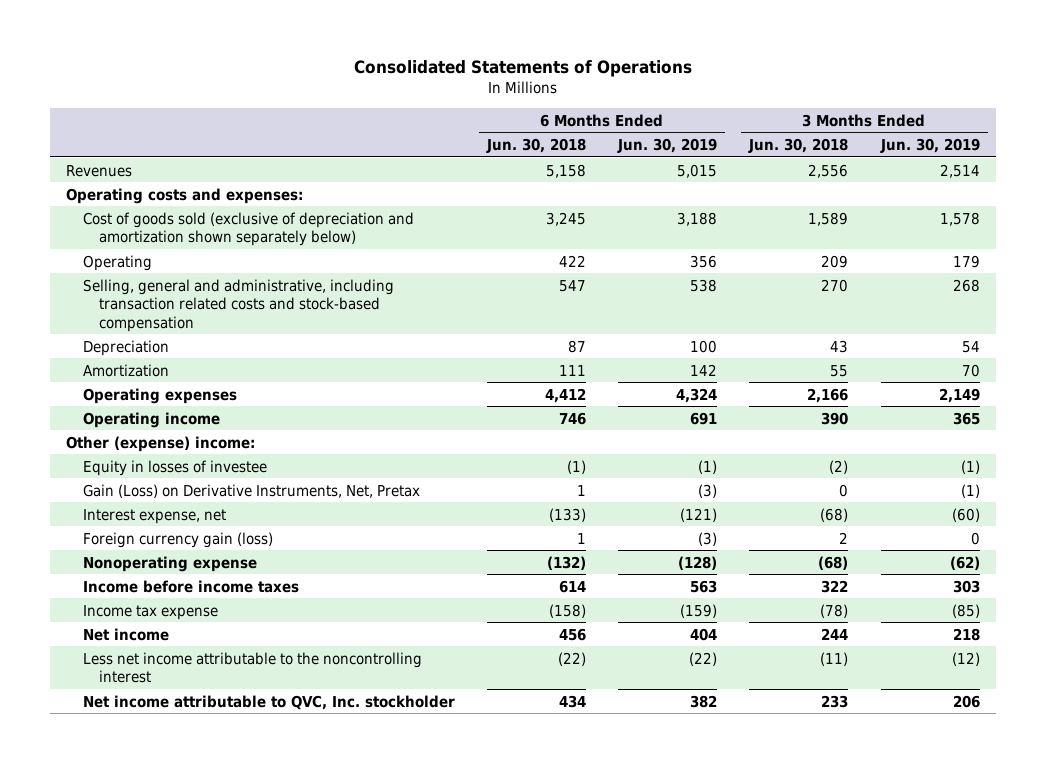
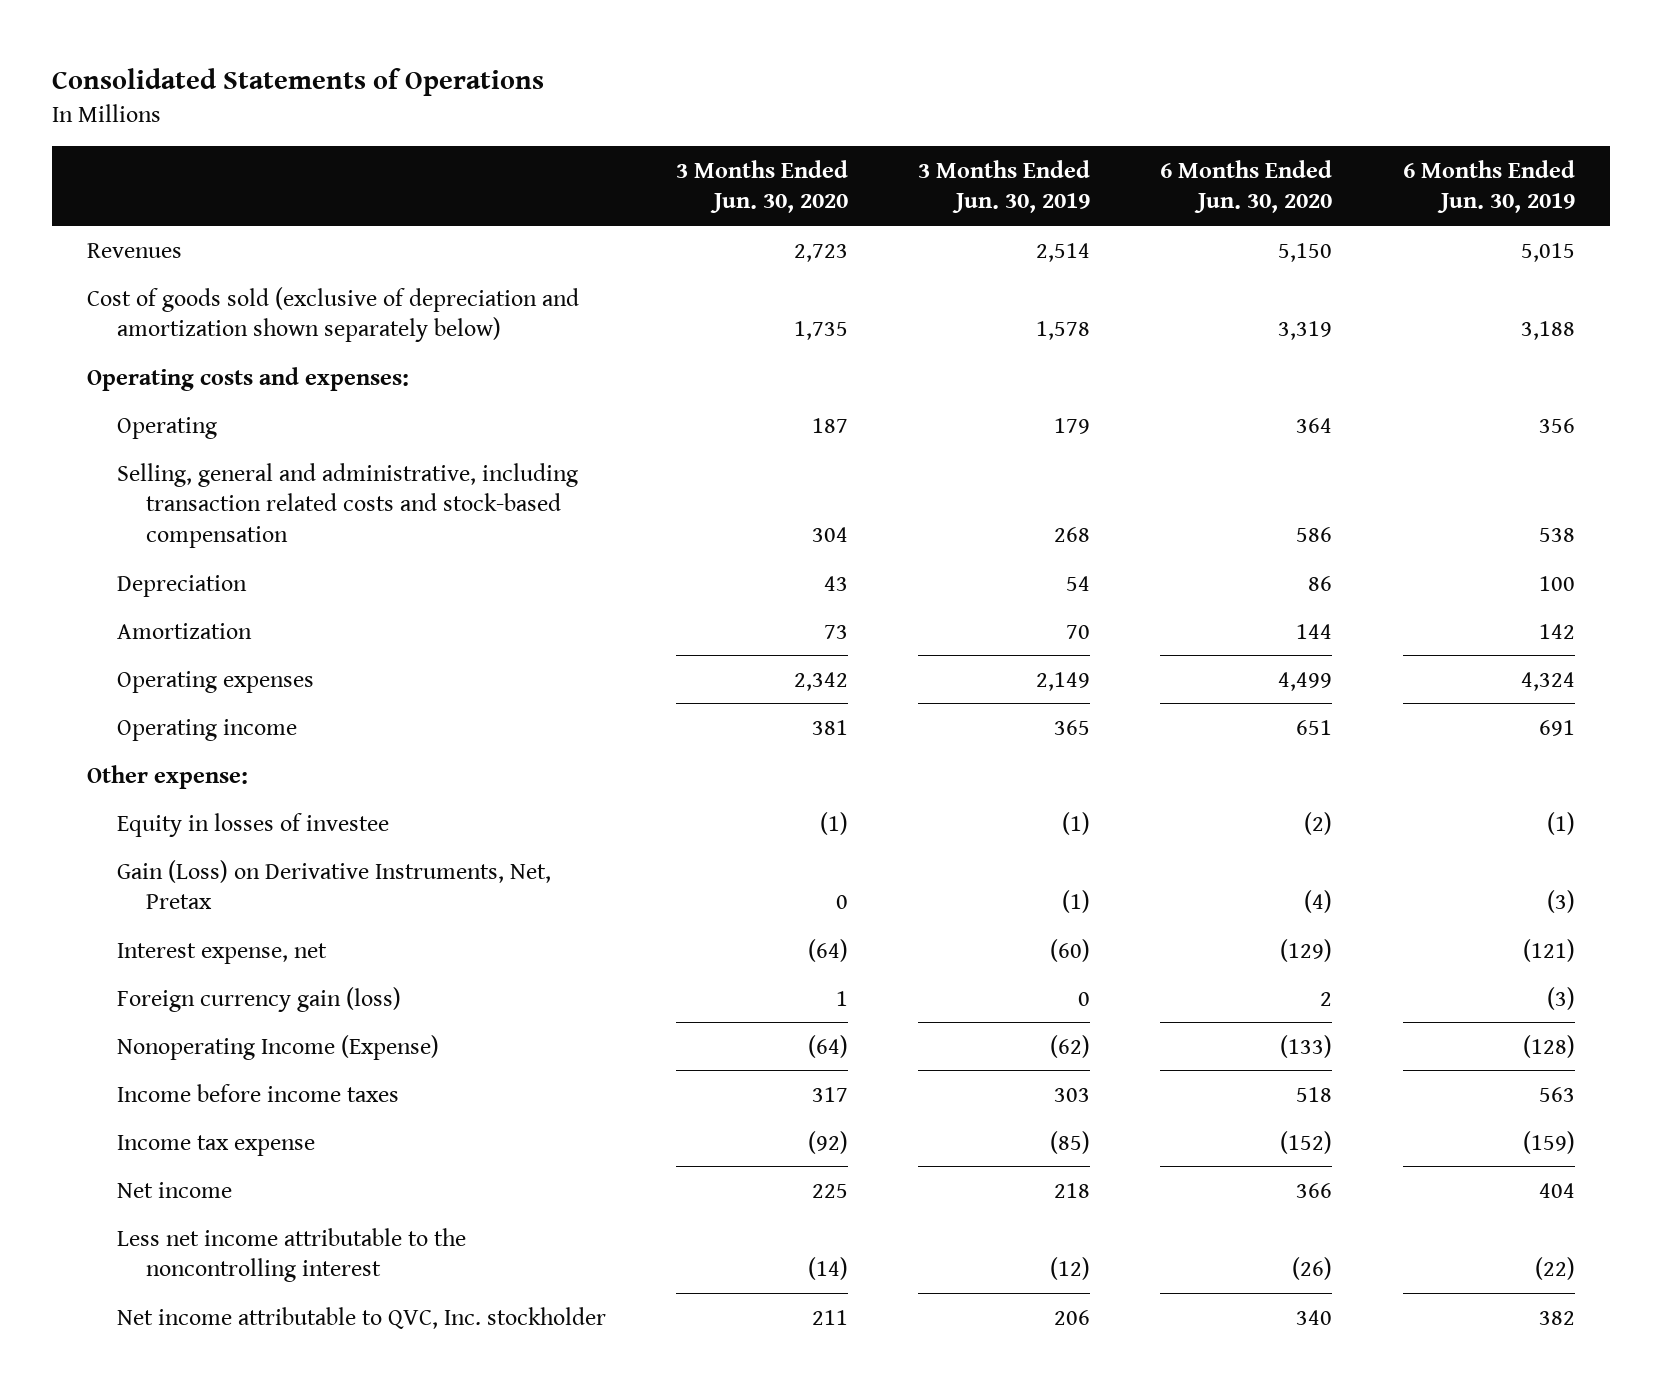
- | 6 Months Ended Jun. 30, 2018 | 6 Months Ended Jun. 30, 2019 | 3 Months Ended Jun. 30, 2018 | 3 Months Ended Jun. 30, 2019
+ | 3 Months Ended Jun. 30, 2020 | 3 Months Ended Jun. 30, 2019 | 6 Months Ended Jun. 30, 2020 | 6 Months Ended Jun. 30, 2019
moved down: Operating costs and expenses:
- Other (expense) income:
+ Other expense:
- Nonoperating expense | (132) | (128) | (68) | (62)
+ Nonoperating Income (Expense) | (64) | (62) | (133) | (128)

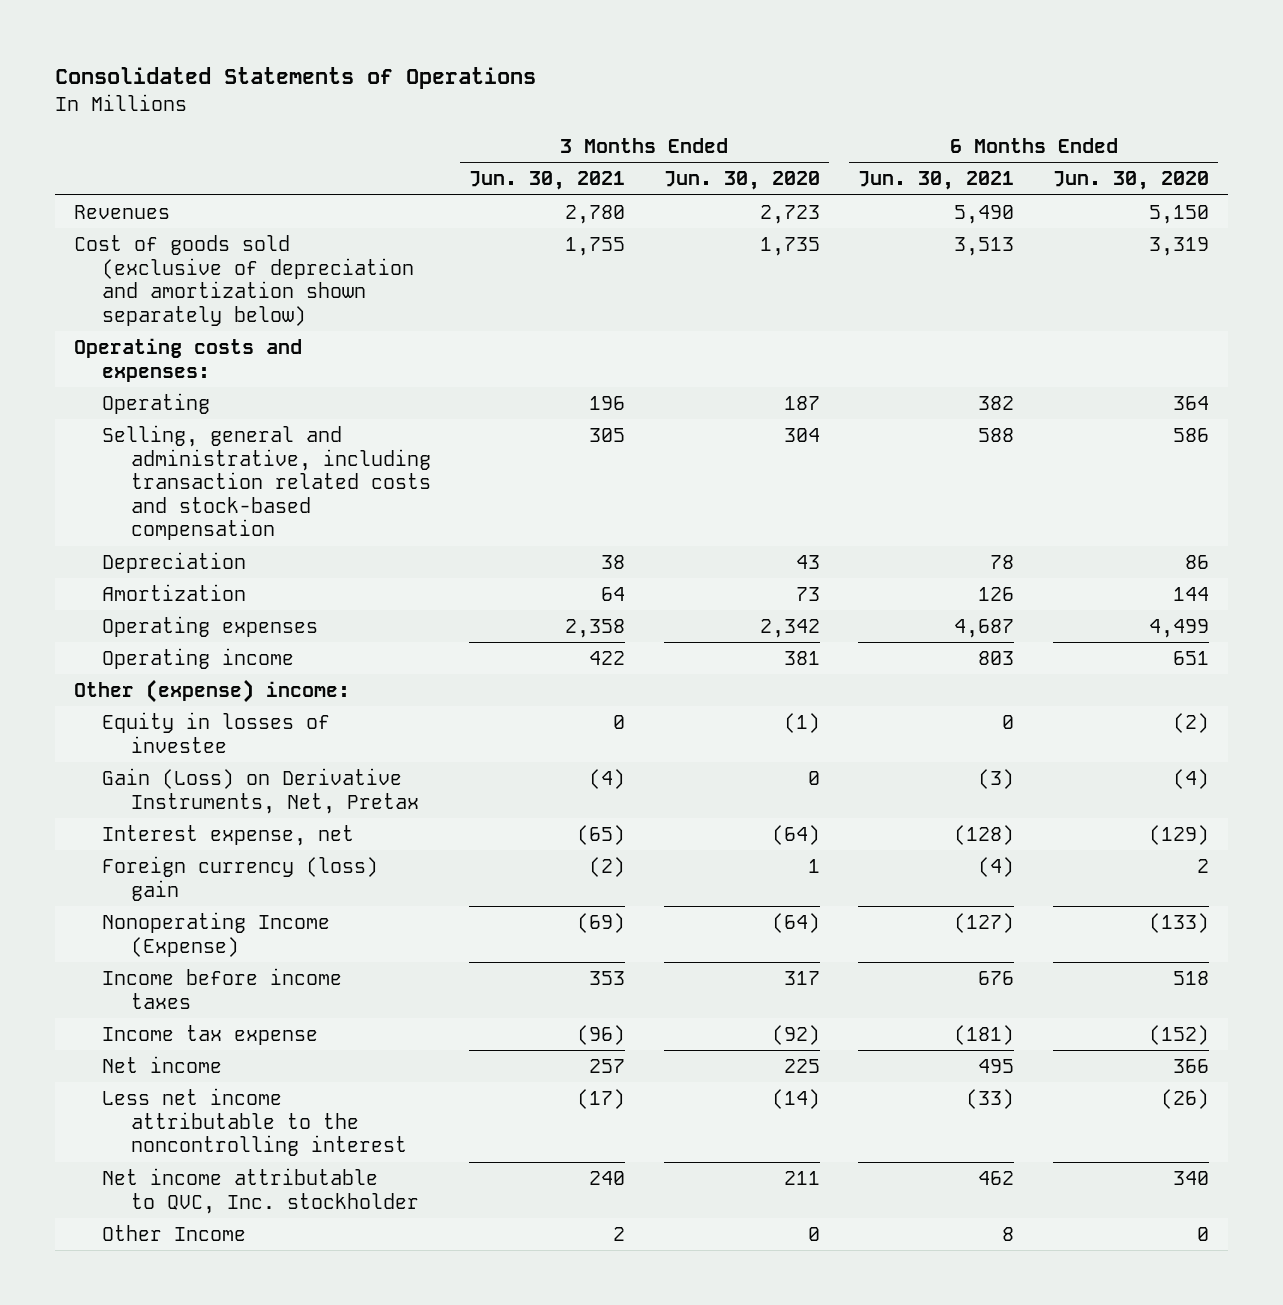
- | 3 Months Ended Jun. 30, 2020 | 3 Months Ended Jun. 30, 2019 | 6 Months Ended Jun. 30, 2020 | 6 Months Ended Jun. 30, 2019
+ | 3 Months Ended Jun. 30, 2021 | 3 Months Ended Jun. 30, 2020 | 6 Months Ended Jun. 30, 2021 | 6 Months Ended Jun. 30, 2020
- Other expense:
+ Other (expense) income:
- Foreign currency gain (loss) | 1 | 0 | 2 | (3)
+ Foreign currency (loss) gain | (2) | 1 | (4) | 2
+ Other Income | 2 | 0 | 8 | 0

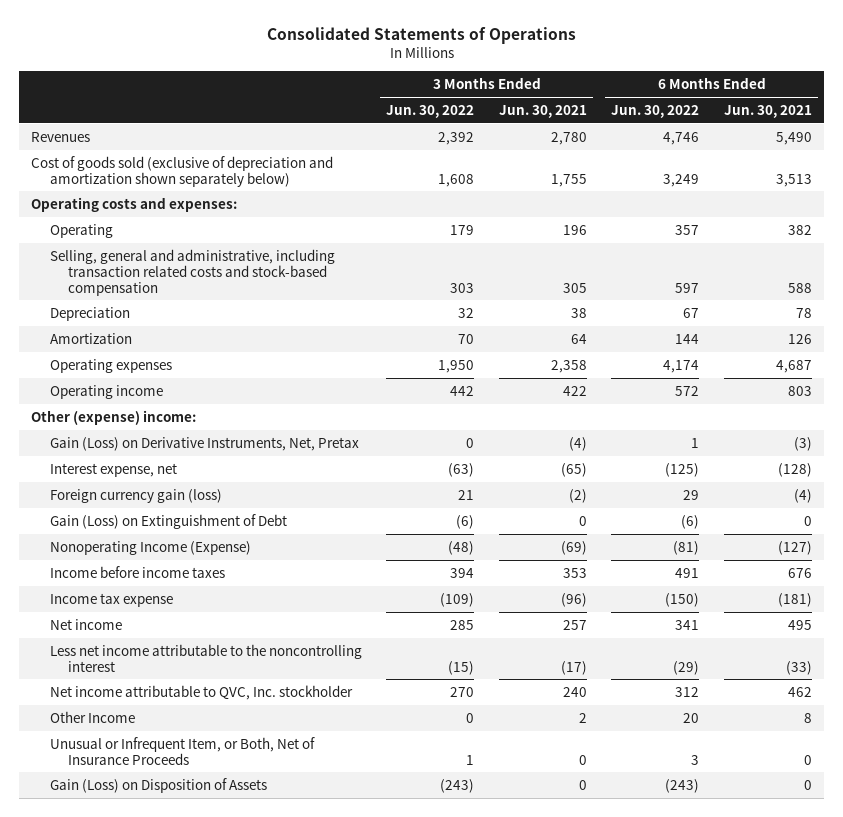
- | 3 Months Ended Jun. 30, 2021 | 3 Months Ended Jun. 30, 2020 | 6 Months Ended Jun. 30, 2021 | 6 Months Ended Jun. 30, 2020
+ | 3 Months Ended Jun. 30, 2022 | 3 Months Ended Jun. 30, 2021 | 6 Months Ended Jun. 30, 2022 | 6 Months Ended Jun. 30, 2021
- Equity in losses of investee | 0 | (1) | 0 | (2)
- Foreign currency (loss) gain | (2) | 1 | (4) | 2
+ Foreign currency gain (loss) | 21 | (2) | 29 | (4)
+ Gain (Loss) on Extinguishment of Debt | (6) | 0 | (6) | 0
+ Unusual or Infrequent Item, or Both, Net of Insurance Proceeds | 1 | 0 | 3 | 0
+ Gain (Loss) on Disposition of Assets | (243) | 0 | (243) | 0

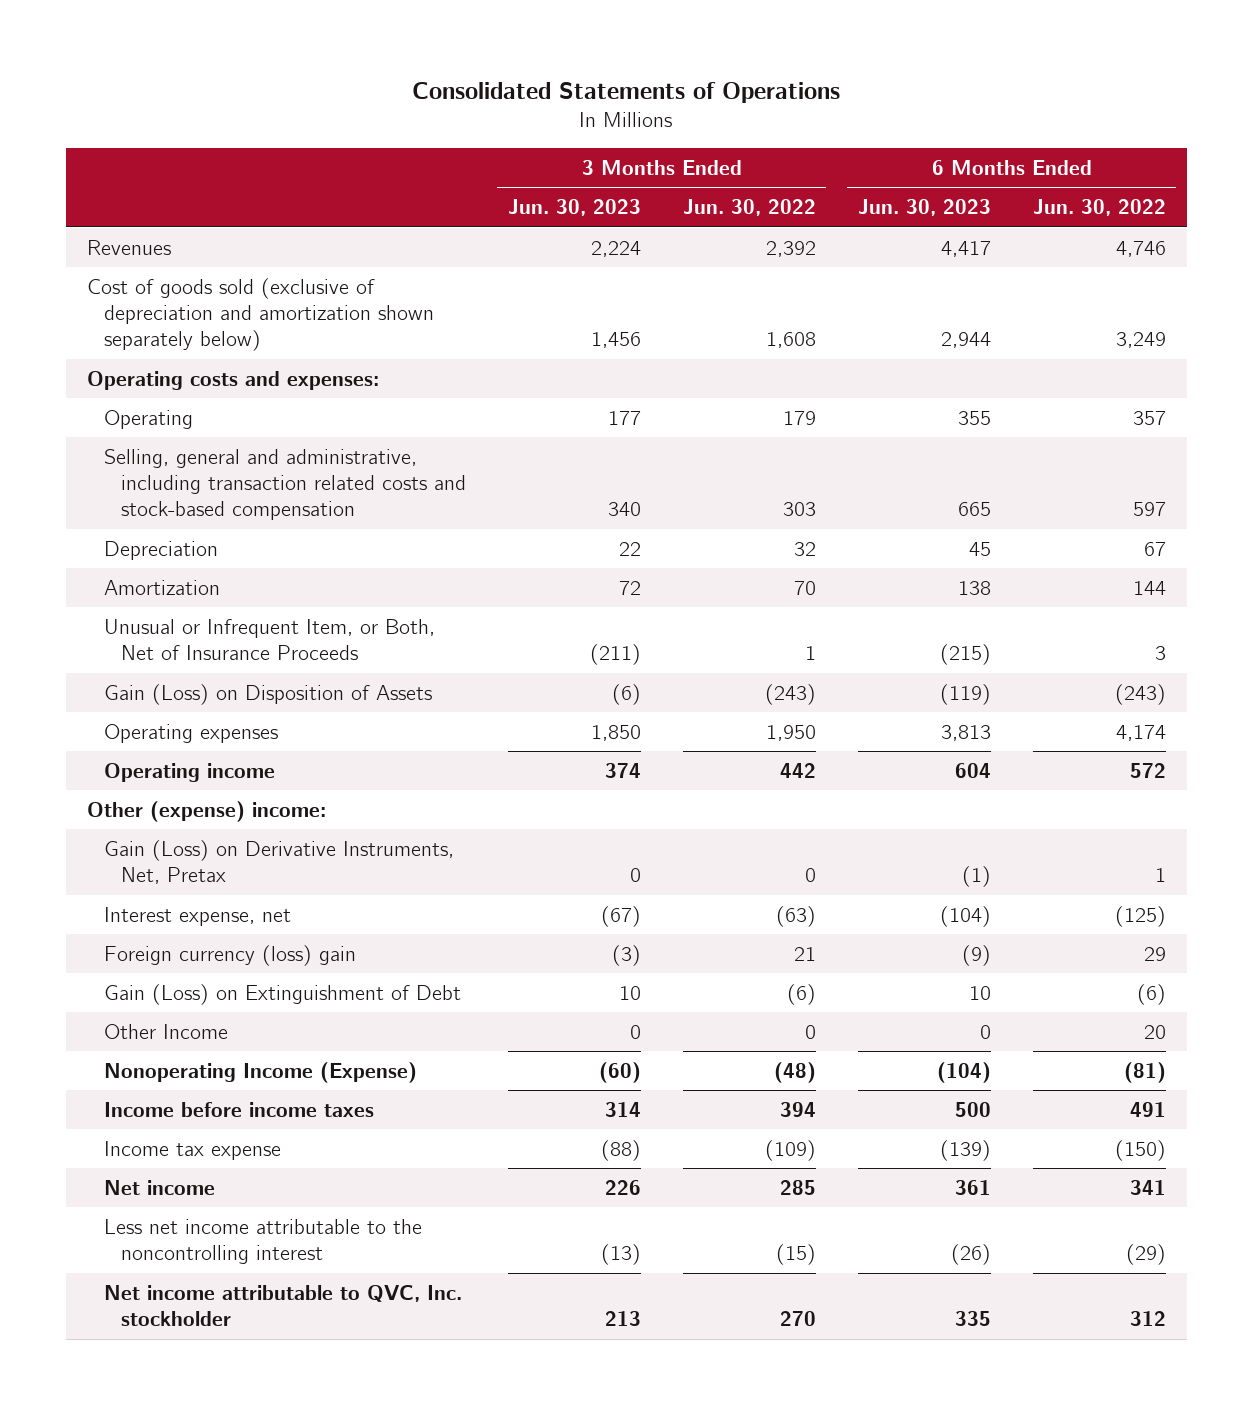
- | 3 Months Ended Jun. 30, 2022 | 3 Months Ended Jun. 30, 2021 | 6 Months Ended Jun. 30, 2022 | 6 Months Ended Jun. 30, 2021
+ | 3 Months Ended Jun. 30, 2023 | 3 Months Ended Jun. 30, 2022 | 6 Months Ended Jun. 30, 2023 | 6 Months Ended Jun. 30, 2022
moved up: Unusual or Infrequent Item, or Both, Net of Insurance Proceeds | (211) | 1 | (215) | 3
moved up: Gain (Loss) on Disposition of Assets | (6) | (243) | (119) | (243)
- Foreign currency gain (loss) | 21 | (2) | 29 | (4)
+ Foreign currency (loss) gain | (3) | 21 | (9) | 29
moved up: Other Income | 0 | 0 | 0 | 20

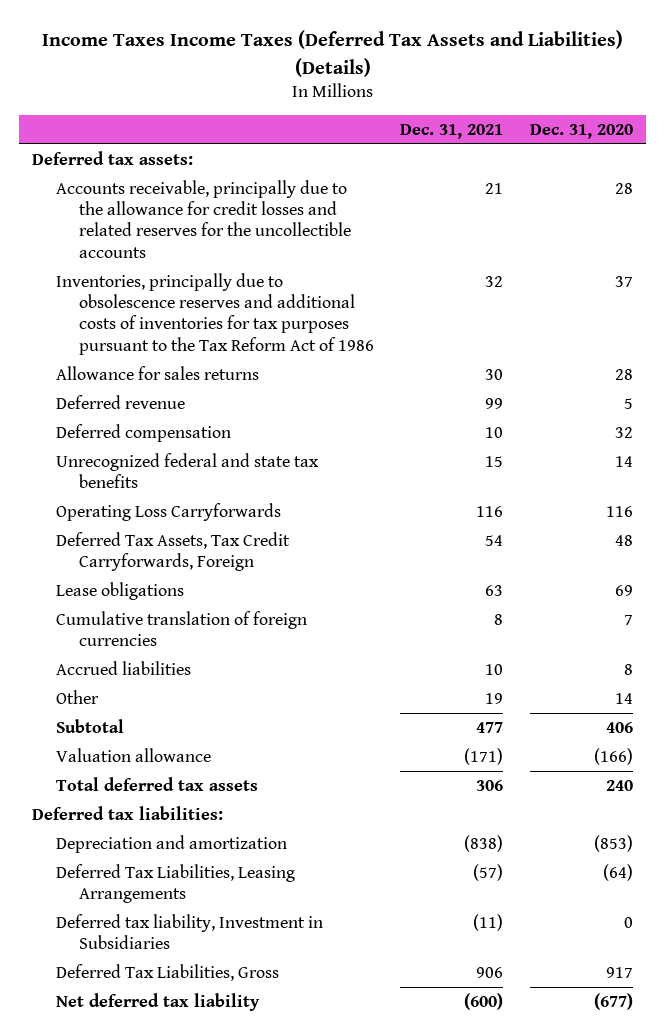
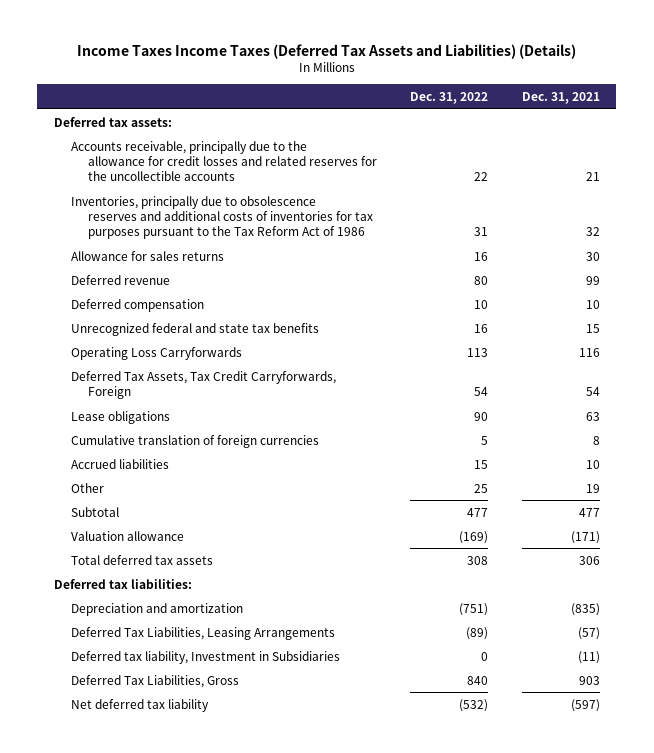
- | Dec. 31, 2021 | Dec. 31, 2020
+ | Dec. 31, 2022 | Dec. 31, 2021
- Depreciation and amortization | (838) | (853)
+ Depreciation and amortization | (751) | (835)
- Deferred Tax Liabilities, Gross | 906 | 917
- Net deferred tax liability | (600) | (677)
+ Deferred Tax Liabilities, Gross | 840 | 903
+ Net deferred tax liability | (532) | (597)

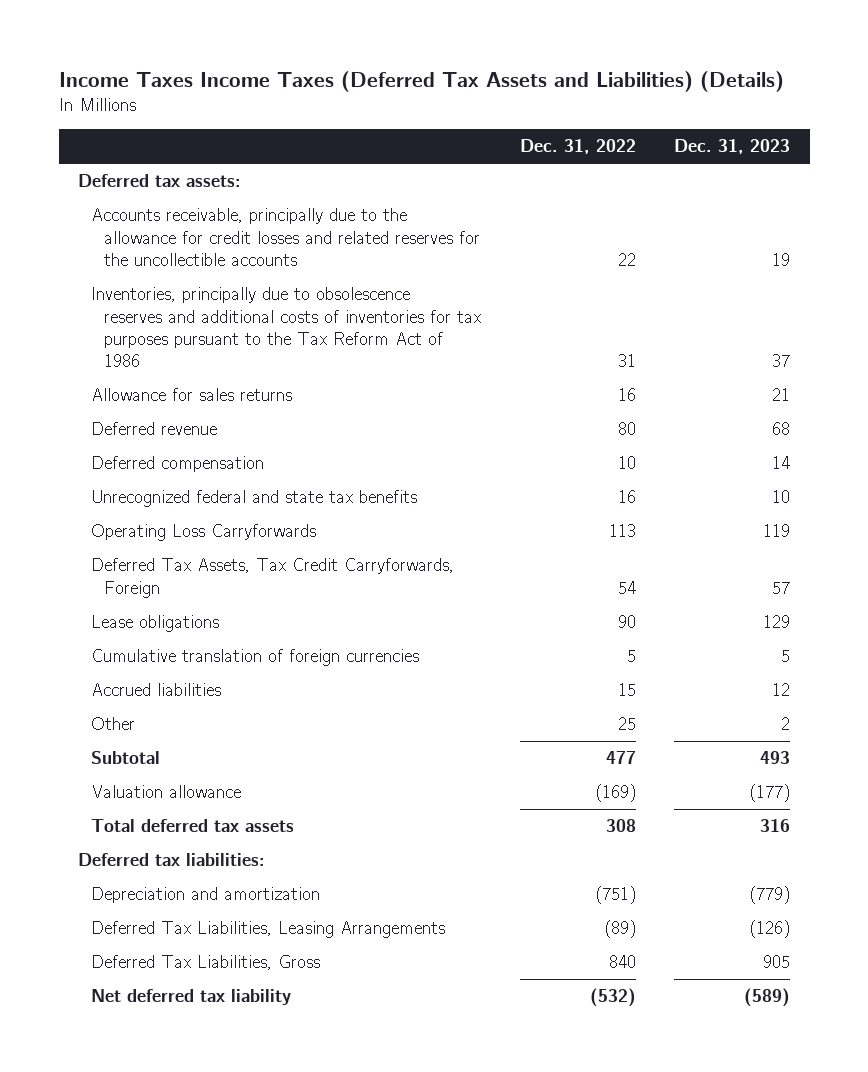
- | Dec. 31, 2022 | Dec. 31, 2021
+ | Dec. 31, 2022 | Dec. 31, 2023
- Deferred tax liability, Investment in Subsidiaries | 0 | (11)

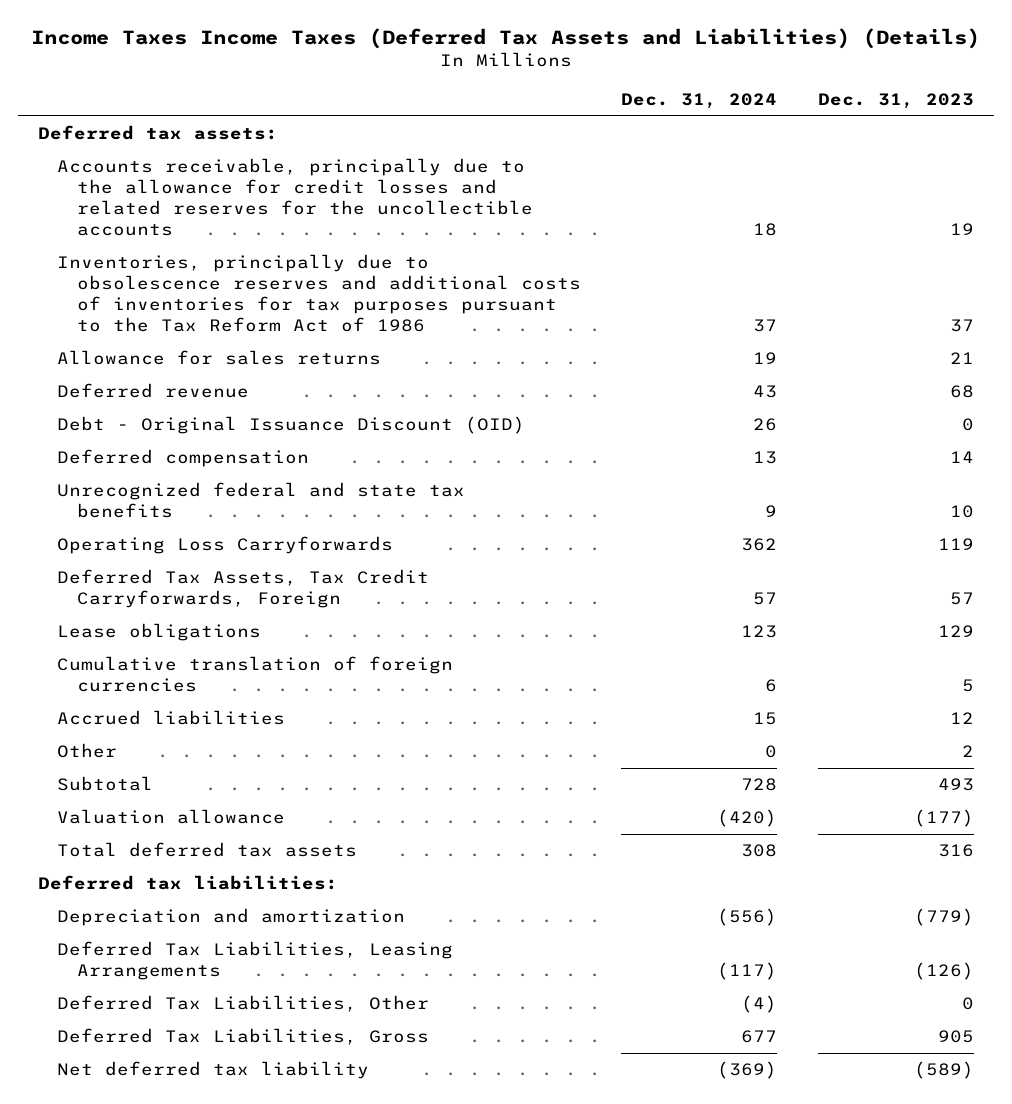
- | Dec. 31, 2022 | Dec. 31, 2023
+ | Dec. 31, 2024 | Dec. 31, 2023
+ Debt - Original Issuance Discount (OID) | 26 | 0
+ Deferred Tax Liabilities, Other | (4) | 0

